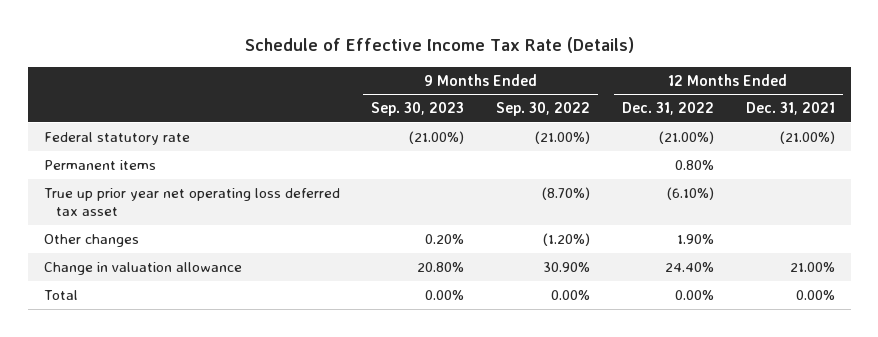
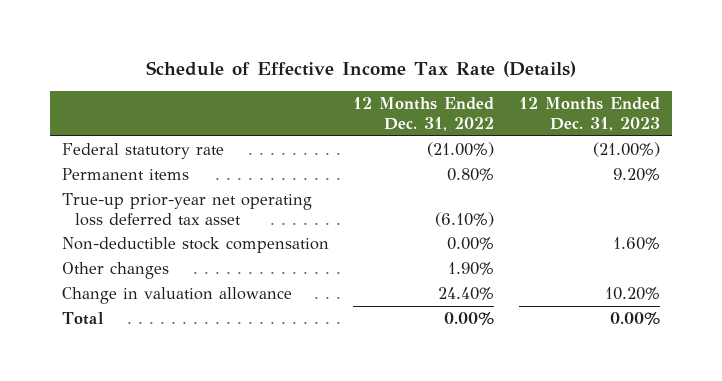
- | 9 Months Ended Sep. 30, 2023 | 9 Months Ended Sep. 30, 2022 | 12 Months Ended Dec. 31, 2022 | 12 Months Ended Dec. 31, 2021
+ | 12 Months Ended Dec. 31, 2022 | 12 Months Ended Dec. 31, 2023
- True up prior year net operating loss deferred tax asset | | (8.70%) | (6.10%) |
+ True-up prior-year net operating loss deferred tax asset | (6.10%) |
+ Non-deductible stock compensation | 0.00% | 1.60%

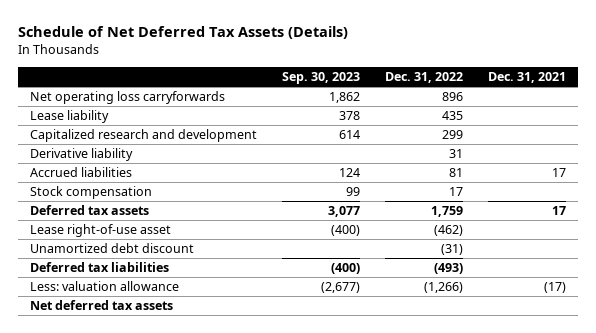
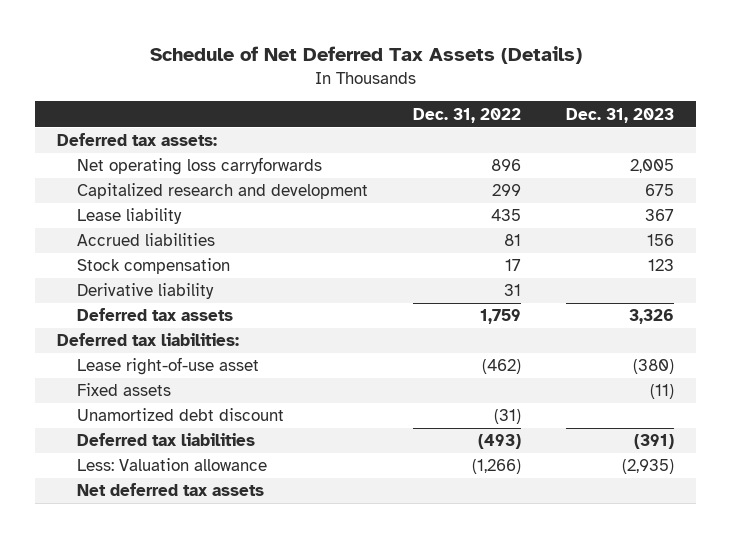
- | Sep. 30, 2023 | Dec. 31, 2022 | Dec. 31, 2021
+ | Dec. 31, 2022 | Dec. 31, 2023
+ Deferred tax assets:
moved down: Lease liability | 435 | 367
moved down: Derivative liability | 31 |
+ Deferred tax liabilities:
+ Fixed assets | | (11)
- Less: valuation allowance | (2,677) | (1,266) | (17)
+ Less: Valuation allowance | (1,266) | (2,935)

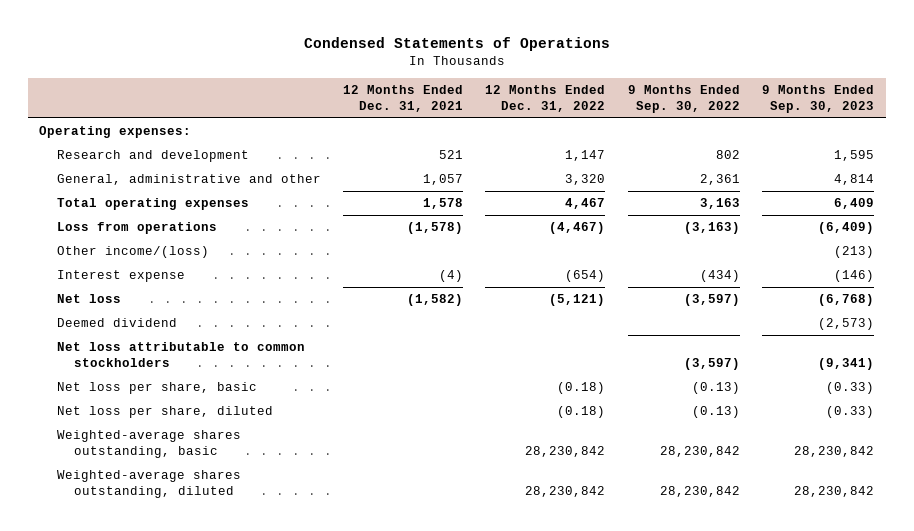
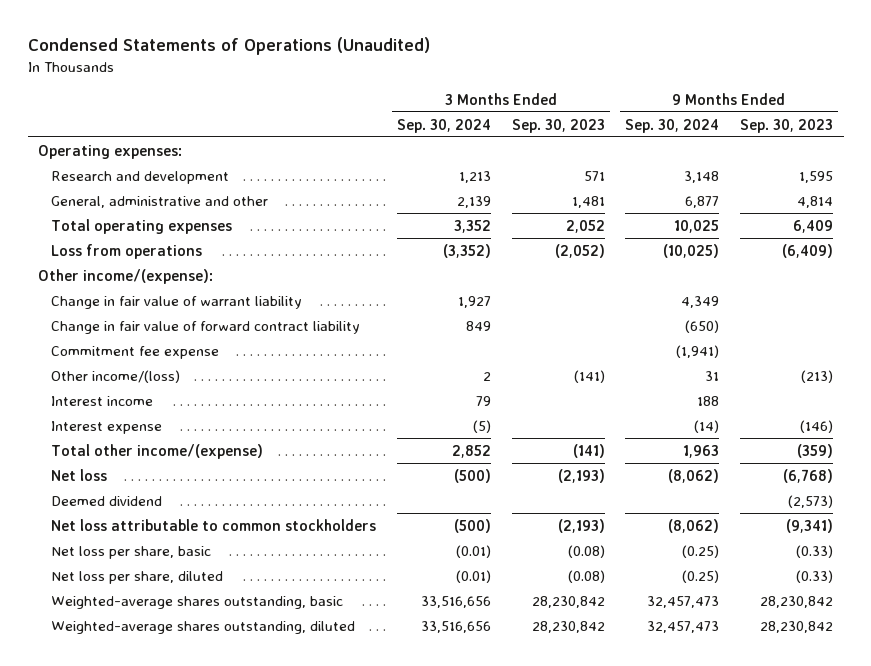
- Condensed Statements of Operations
+ Condensed Statements of Operations (Unaudited)
- | 12 Months Ended Dec. 31, 2021 | 12 Months Ended Dec. 31, 2022 | 9 Months Ended Sep. 30, 2022 | 9 Months Ended Sep. 30, 2023
+ | 3 Months Ended Sep. 30, 2024 | 3 Months Ended Sep. 30, 2023 | 9 Months Ended Sep. 30, 2024 | 9 Months Ended Sep. 30, 2023
+ Other income/(expense):
+ Change in fair value of warrant liability | 1,927 | | 4,349 |
+ Change in fair value of forward contract liability | 849 | | (650) |
+ Commitment fee expense | | | (1,941) |
+ Interest income | 79 | | 188 |
+ Total other income/(expense) | 2,852 | (141) | 1,963 | (359)

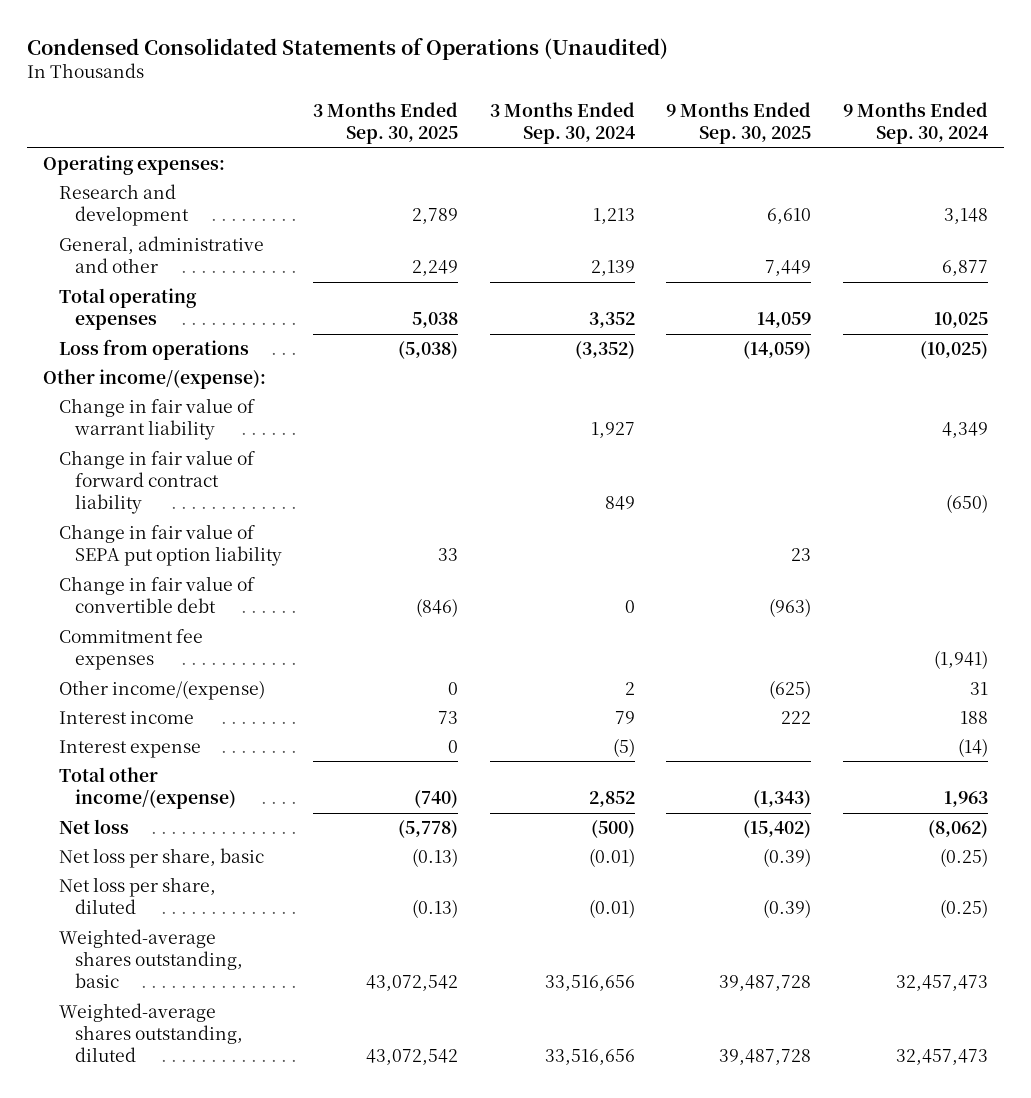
- Condensed Statements of Operations (Unaudited)
+ Condensed Consolidated Statements of Operations (Unaudited)
- | 3 Months Ended Sep. 30, 2024 | 3 Months Ended Sep. 30, 2023 | 9 Months Ended Sep. 30, 2024 | 9 Months Ended Sep. 30, 2023
+ | 3 Months Ended Sep. 30, 2025 | 3 Months Ended Sep. 30, 2024 | 9 Months Ended Sep. 30, 2025 | 9 Months Ended Sep. 30, 2024
- Commitment fee expense | | | (1,941) |
- Other income/(loss) | 2 | (141) | 31 | (213)
+ Change in fair value of SEPA put option liability | 33 | | 23 |
+ Change in fair value of convertible debt | (846) | 0 | (963) |
+ Commitment fee expenses | | | | (1,941)
+ Other income/(expense) | 0 | 2 | (625) | 31
- Deemed dividend | | | | (2,573)
- Net loss attributable to common stockholders | (500) | (2,193) | (8,062) | (9,341)

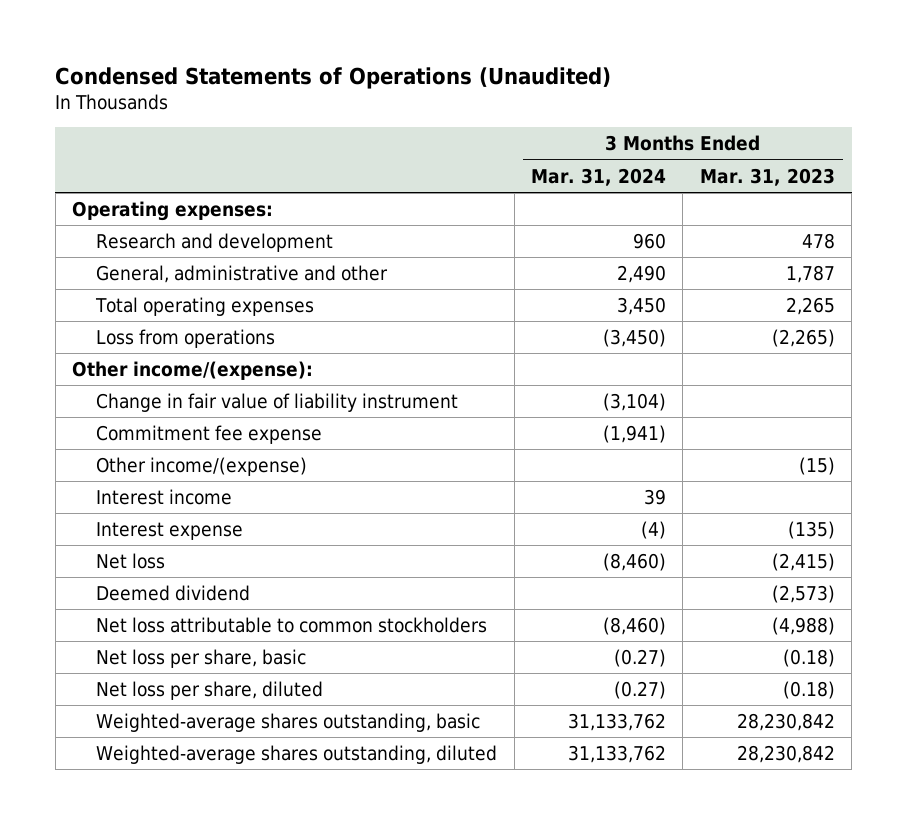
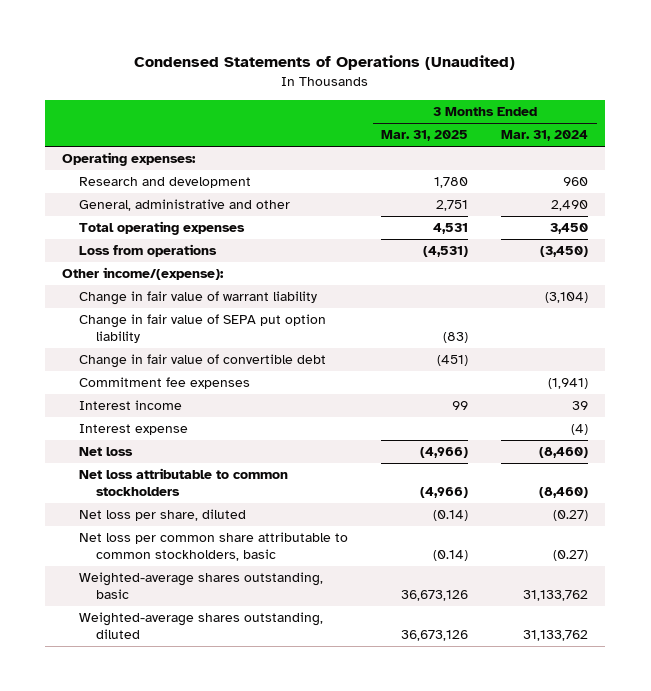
- | 3 Months Ended Mar. 31, 2024 | 3 Months Ended Mar. 31, 2023
+ | 3 Months Ended Mar. 31, 2025 | 3 Months Ended Mar. 31, 2024
- Change in fair value of liability instrument | (3,104) |
- Commitment fee expense | (1,941) |
- Other income/(expense) | | (15)
+ Change in fair value of warrant liability | | (3,104)
+ Change in fair value of SEPA put option liability | (83) |
+ Change in fair value of convertible debt | (451) |
+ Commitment fee expenses | | (1,941)
- Deemed dividend | | (2,573)
- Net loss per share, basic | (0.27) | (0.18)
+ Net loss per common share attributable to common stockholders, basic | (0.14) | (0.27)

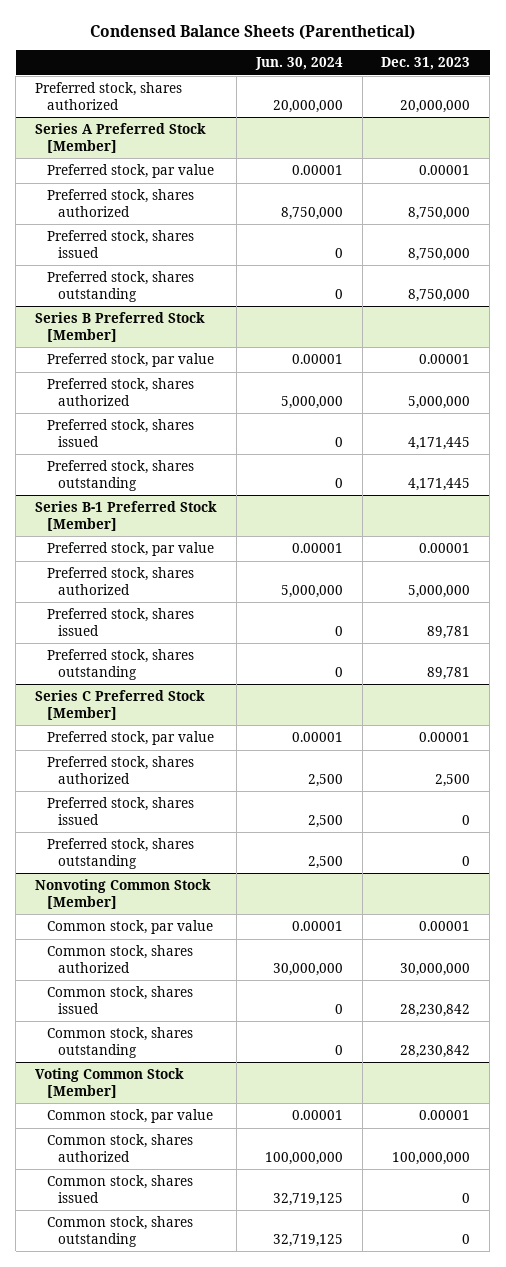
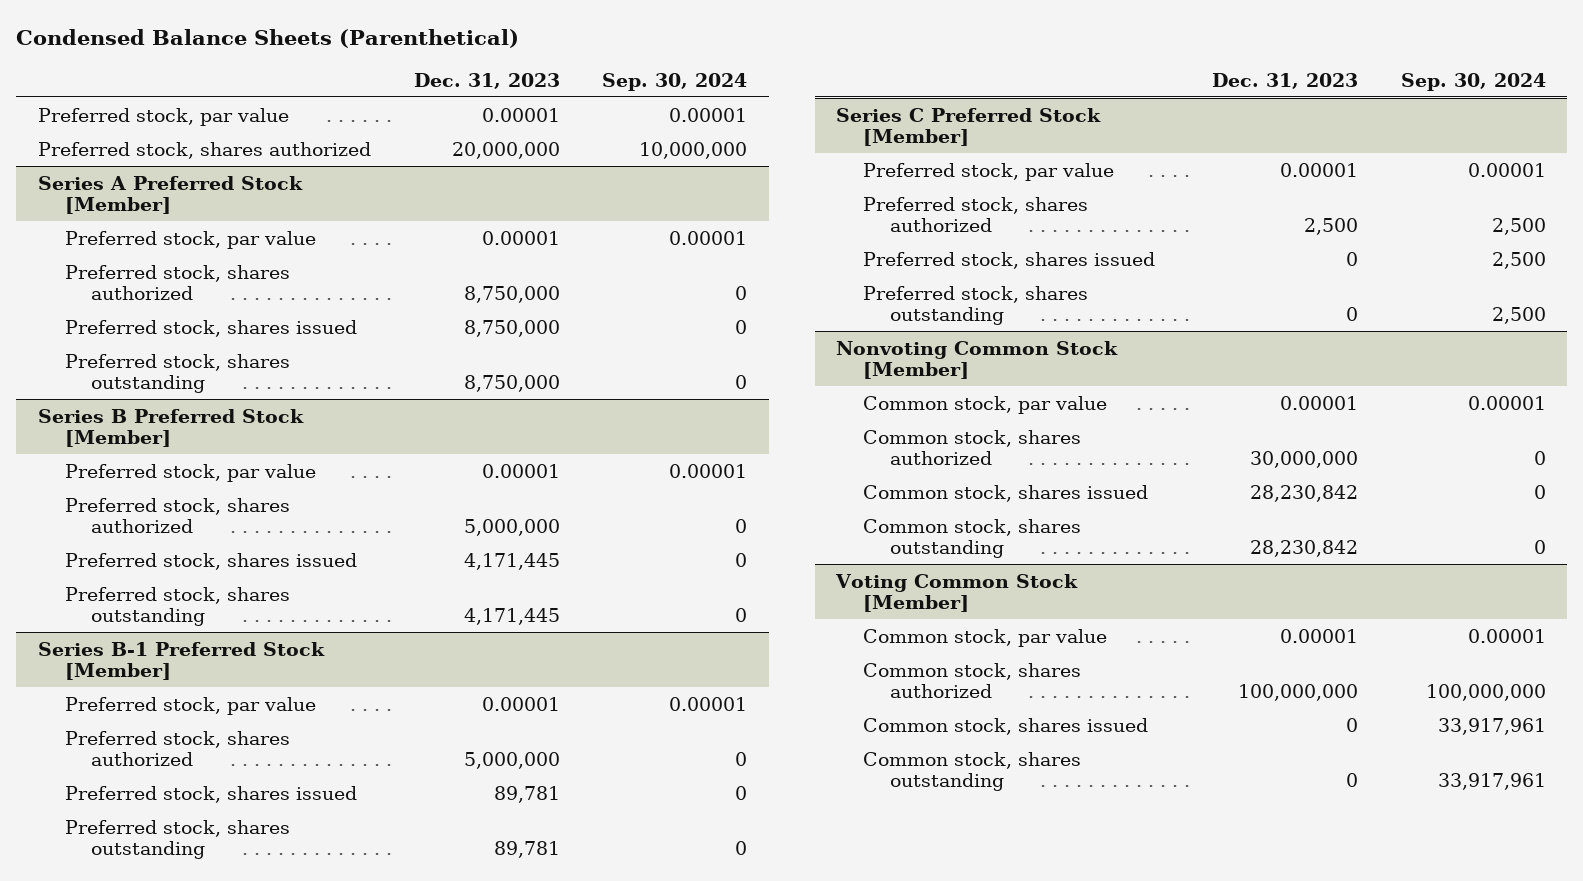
- | Jun. 30, 2024 | Dec. 31, 2023
+ | Dec. 31, 2023 | Sep. 30, 2024
+ Preferred stock, par value | 0.00001 | 0.00001

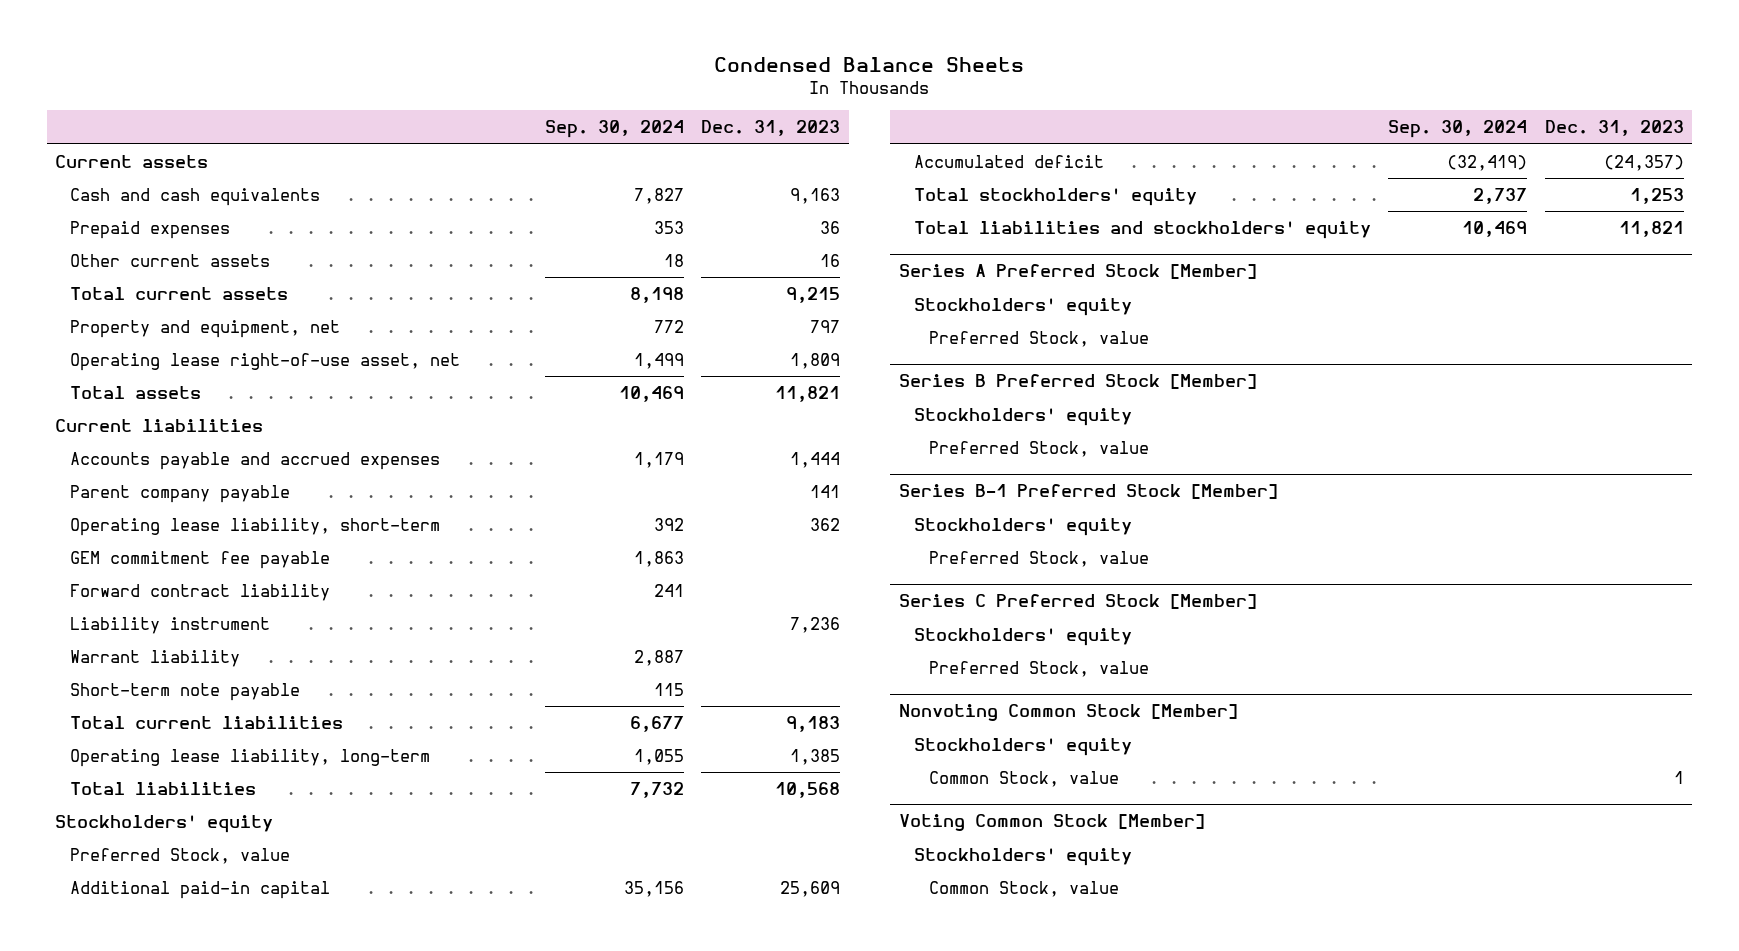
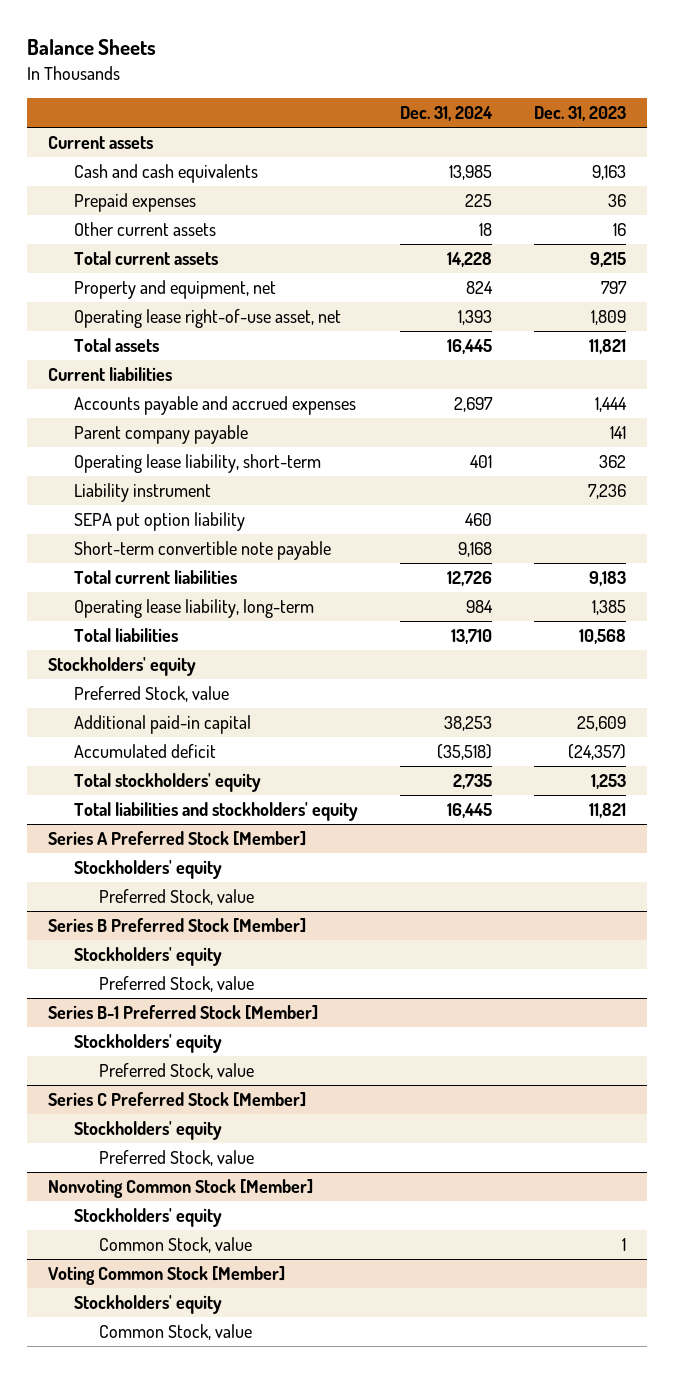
- Condensed Balance Sheets
+ Balance Sheets
- | Sep. 30, 2024 | Dec. 31, 2023
+ | Dec. 31, 2024 | Dec. 31, 2023
- GEM commitment fee payable | 1,863 |
- Forward contract liability | 241 |
- Warrant liability | 2,887 |
- Short-term note payable | 115 |
+ SEPA put option liability | 460 |
+ Short-term convertible note payable | 9,168 |

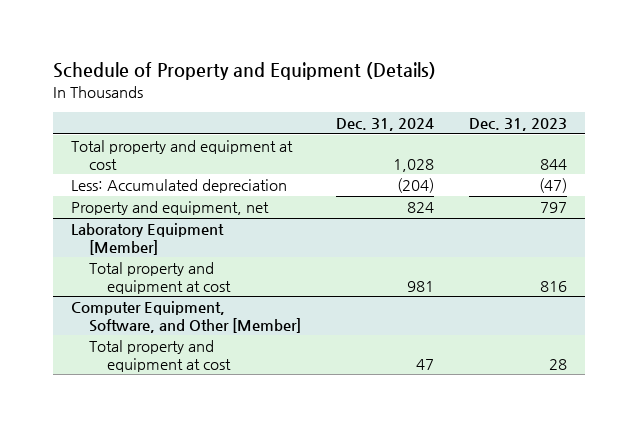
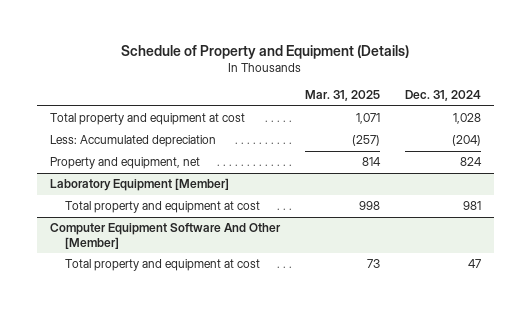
- | Dec. 31, 2024 | Dec. 31, 2023
+ | Mar. 31, 2025 | Dec. 31, 2024
- Computer Equipment, Software, and Other [Member]
+ Computer Equipment Software And Other [Member]

